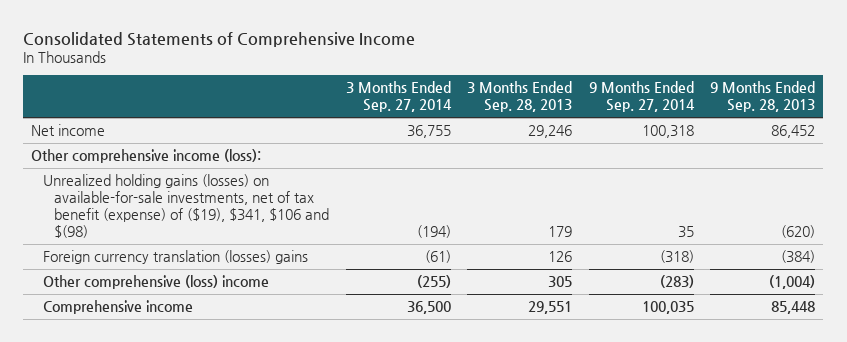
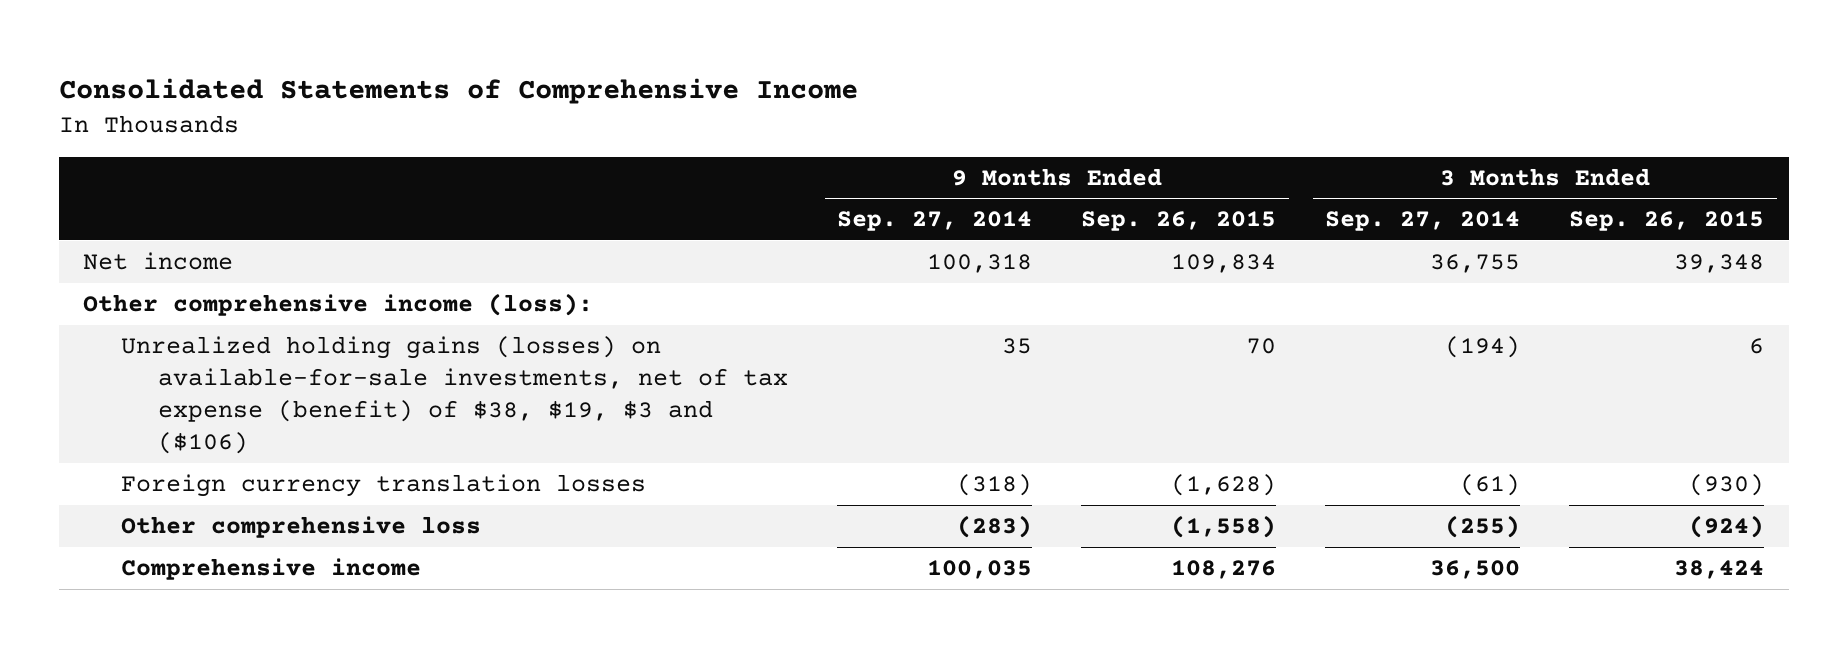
- | 3 Months Ended Sep. 27, 2014 | 3 Months Ended Sep. 28, 2013 | 9 Months Ended Sep. 27, 2014 | 9 Months Ended Sep. 28, 2013
+ | 9 Months Ended Sep. 27, 2014 | 9 Months Ended Sep. 26, 2015 | 3 Months Ended Sep. 27, 2014 | 3 Months Ended Sep. 26, 2015
- Unrealized holding gains (losses) on available-for-sale investments, net of tax benefit (expense) of ($19), $341, $106 and $(98) | (194) | 179 | 35 | (620)
- Foreign currency translation (losses) gains | (61) | 126 | (318) | (384)
- Other comprehensive (loss) income | (255) | 305 | (283) | (1,004)
+ Unrealized holding gains (losses) on available-for-sale investments, net of tax expense (benefit) of $38, $19, $3 and ($106) | 35 | 70 | (194) | 6
+ Foreign currency translation losses | (318) | (1,628) | (61) | (930)
+ Other comprehensive loss | (283) | (1,558) | (255) | (924)

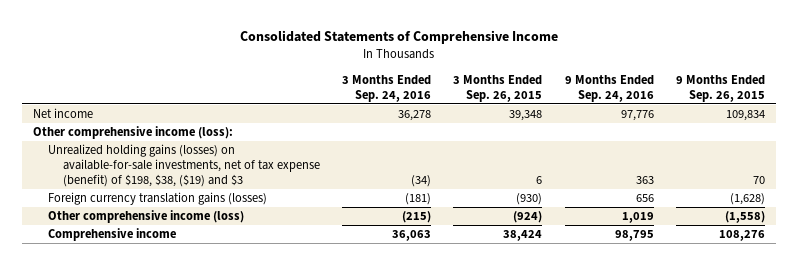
- | 9 Months Ended Sep. 27, 2014 | 9 Months Ended Sep. 26, 2015 | 3 Months Ended Sep. 27, 2014 | 3 Months Ended Sep. 26, 2015
+ | 3 Months Ended Sep. 24, 2016 | 3 Months Ended Sep. 26, 2015 | 9 Months Ended Sep. 24, 2016 | 9 Months Ended Sep. 26, 2015
- Unrealized holding gains (losses) on available-for-sale investments, net of tax expense (benefit) of $38, $19, $3 and ($106) | 35 | 70 | (194) | 6
- Foreign currency translation losses | (318) | (1,628) | (61) | (930)
- Other comprehensive loss | (283) | (1,558) | (255) | (924)
+ Unrealized holding gains (losses) on available-for-sale investments, net of tax expense (benefit) of $198, $38, ($19) and $3 | (34) | 6 | 363 | 70
+ Foreign currency translation gains (losses) | (181) | (930) | 656 | (1,628)
+ Other comprehensive income (loss) | (215) | (924) | 1,019 | (1,558)

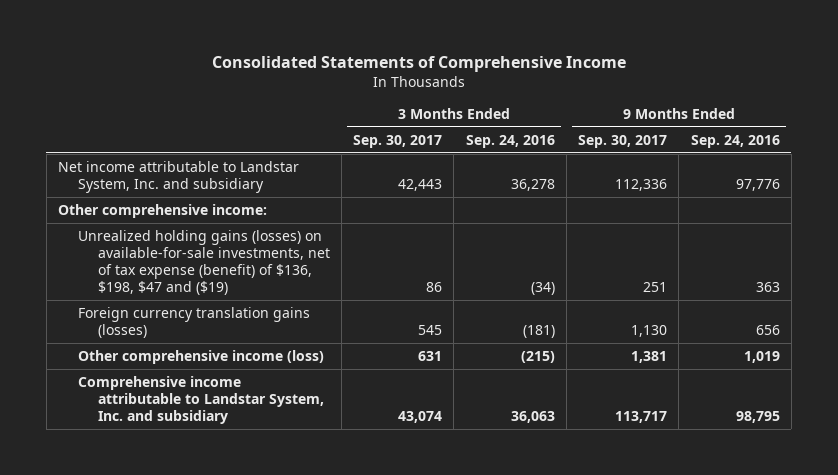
- | 3 Months Ended Sep. 24, 2016 | 3 Months Ended Sep. 26, 2015 | 9 Months Ended Sep. 24, 2016 | 9 Months Ended Sep. 26, 2015
+ | 3 Months Ended Sep. 30, 2017 | 3 Months Ended Sep. 24, 2016 | 9 Months Ended Sep. 30, 2017 | 9 Months Ended Sep. 24, 2016
- Net income | 36,278 | 39,348 | 97,776 | 109,834
- Other comprehensive income (loss):
- Unrealized holding gains (losses) on available-for-sale investments, net of tax expense (benefit) of $198, $38, ($19) and $3 | (34) | 6 | 363 | 70
+ Net income attributable to Landstar System, Inc. and subsidiary | 42,443 | 36,278 | 112,336 | 97,776
+ Other comprehensive income:
+ Unrealized holding gains (losses) on available-for-sale investments, net of tax expense (benefit) of $136, $198, $47 and ($19) | 86 | (34) | 251 | 363
- Comprehensive income | 36,063 | 38,424 | 98,795 | 108,276
+ Comprehensive income attributable to Landstar System, Inc. and subsidiary | 43,074 | 36,063 | 113,717 | 98,795

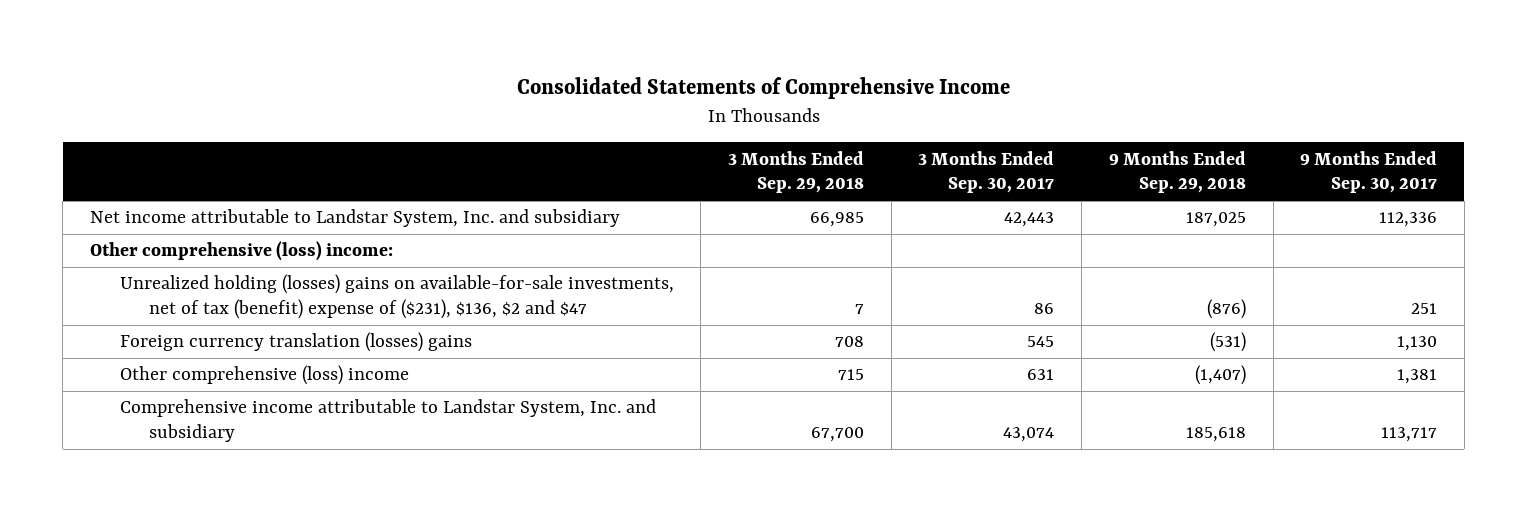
- | 3 Months Ended Sep. 30, 2017 | 3 Months Ended Sep. 24, 2016 | 9 Months Ended Sep. 30, 2017 | 9 Months Ended Sep. 24, 2016
+ | 3 Months Ended Sep. 29, 2018 | 3 Months Ended Sep. 30, 2017 | 9 Months Ended Sep. 29, 2018 | 9 Months Ended Sep. 30, 2017
- Other comprehensive income:
- Unrealized holding gains (losses) on available-for-sale investments, net of tax expense (benefit) of $136, $198, $47 and ($19) | 86 | (34) | 251 | 363
- Foreign currency translation gains (losses) | 545 | (181) | 1,130 | 656
- Other comprehensive income (loss) | 631 | (215) | 1,381 | 1,019
+ Other comprehensive (loss) income:
+ Unrealized holding (losses) gains on available-for-sale investments, net of tax (benefit) expense of ($231), $136, $2 and $47 | 7 | 86 | (876) | 251
+ Foreign currency translation (losses) gains | 708 | 545 | (531) | 1,130
+ Other comprehensive (loss) income | 715 | 631 | (1,407) | 1,381

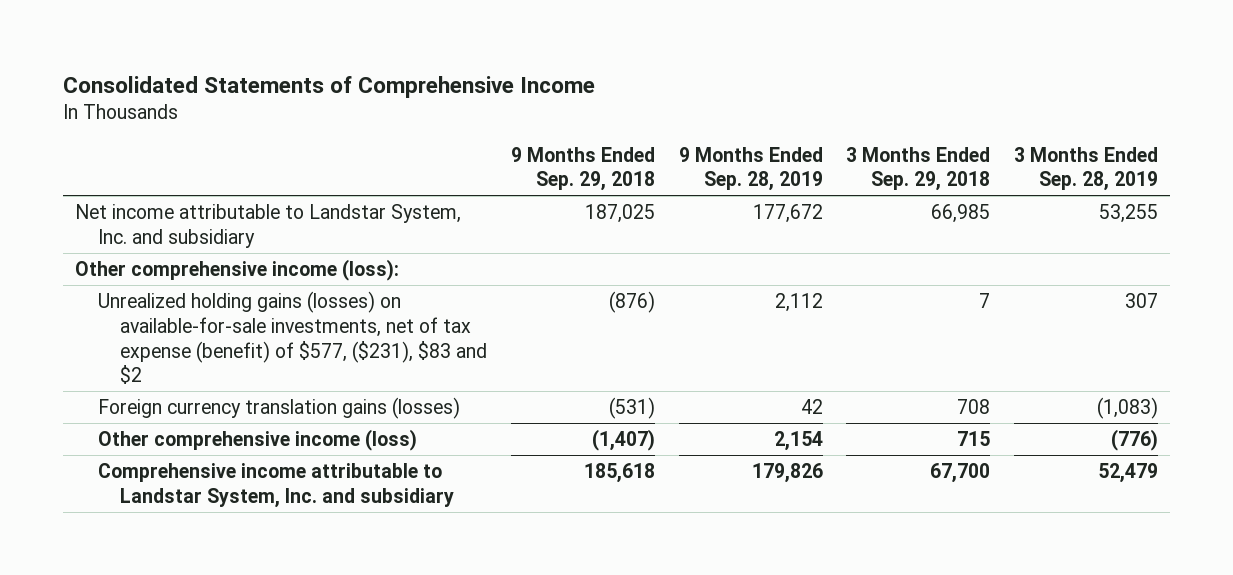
- | 3 Months Ended Sep. 29, 2018 | 3 Months Ended Sep. 30, 2017 | 9 Months Ended Sep. 29, 2018 | 9 Months Ended Sep. 30, 2017
+ | 9 Months Ended Sep. 29, 2018 | 9 Months Ended Sep. 28, 2019 | 3 Months Ended Sep. 29, 2018 | 3 Months Ended Sep. 28, 2019
- Other comprehensive (loss) income:
- Unrealized holding (losses) gains on available-for-sale investments, net of tax (benefit) expense of ($231), $136, $2 and $47 | 7 | 86 | (876) | 251
- Foreign currency translation (losses) gains | 708 | 545 | (531) | 1,130
- Other comprehensive (loss) income | 715 | 631 | (1,407) | 1,381
+ Other comprehensive income (loss):
+ Unrealized holding gains (losses) on available-for-sale investments, net of tax expense (benefit) of $577, ($231), $83 and $2 | (876) | 2,112 | 7 | 307
+ Foreign currency translation gains (losses) | (531) | 42 | 708 | (1,083)
+ Other comprehensive income (loss) | (1,407) | 2,154 | 715 | (776)

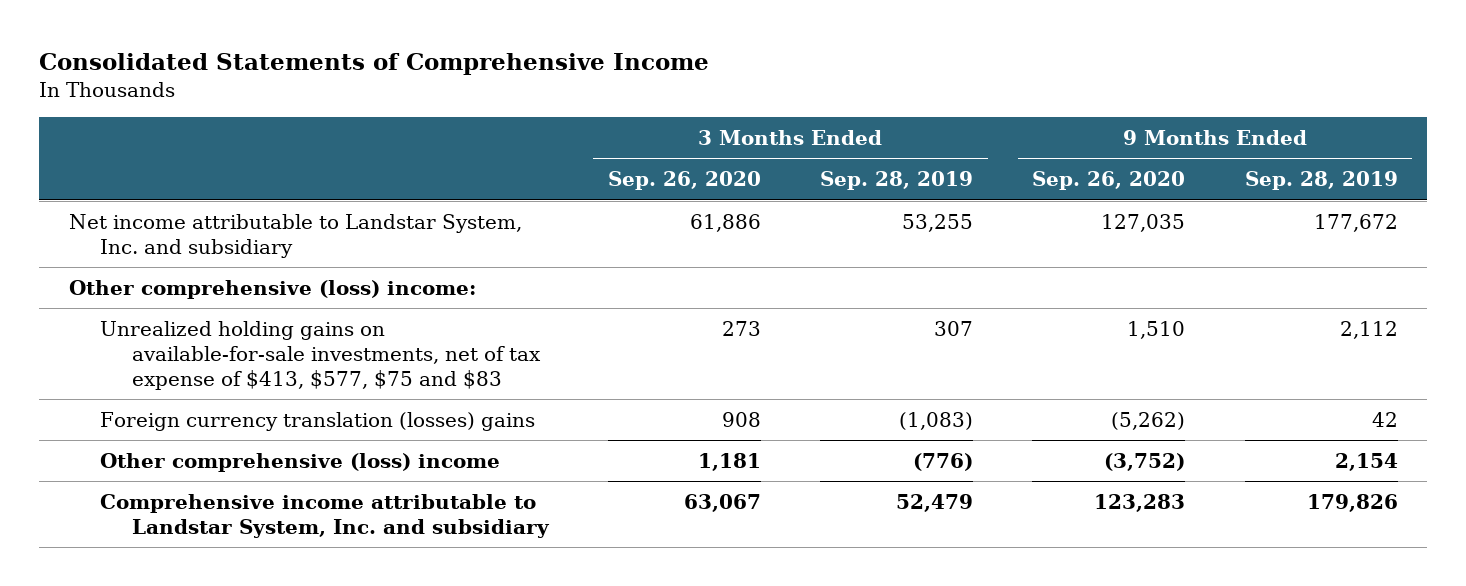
- | 9 Months Ended Sep. 29, 2018 | 9 Months Ended Sep. 28, 2019 | 3 Months Ended Sep. 29, 2018 | 3 Months Ended Sep. 28, 2019
+ | 3 Months Ended Sep. 26, 2020 | 3 Months Ended Sep. 28, 2019 | 9 Months Ended Sep. 26, 2020 | 9 Months Ended Sep. 28, 2019
- Other comprehensive income (loss):
- Unrealized holding gains (losses) on available-for-sale investments, net of tax expense (benefit) of $577, ($231), $83 and $2 | (876) | 2,112 | 7 | 307
- Foreign currency translation gains (losses) | (531) | 42 | 708 | (1,083)
- Other comprehensive income (loss) | (1,407) | 2,154 | 715 | (776)
+ Other comprehensive (loss) income:
+ Unrealized holding gains on available-for-sale investments, net of tax expense of $413, $577, $75 and $83 | 273 | 307 | 1,510 | 2,112
+ Foreign currency translation (losses) gains | 908 | (1,083) | (5,262) | 42
+ Other comprehensive (loss) income | 1,181 | (776) | (3,752) | 2,154

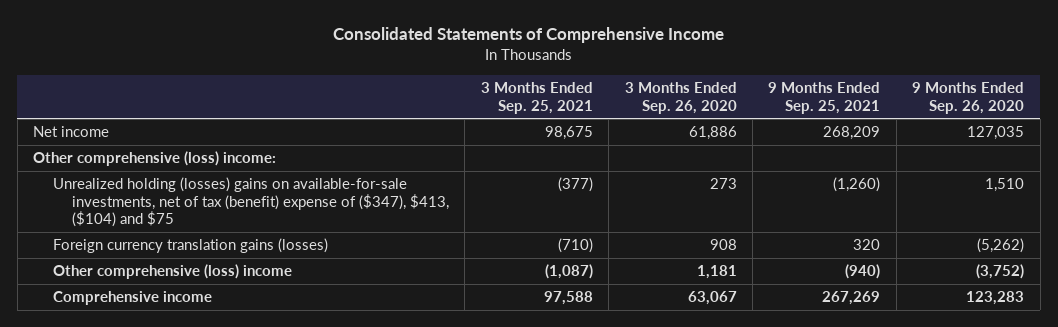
- | 3 Months Ended Sep. 26, 2020 | 3 Months Ended Sep. 28, 2019 | 9 Months Ended Sep. 26, 2020 | 9 Months Ended Sep. 28, 2019
+ | 3 Months Ended Sep. 25, 2021 | 3 Months Ended Sep. 26, 2020 | 9 Months Ended Sep. 25, 2021 | 9 Months Ended Sep. 26, 2020
- Net income attributable to Landstar System, Inc. and subsidiary | 61,886 | 53,255 | 127,035 | 177,672
+ Net income | 98,675 | 61,886 | 268,209 | 127,035
- Unrealized holding gains on available-for-sale investments, net of tax expense of $413, $577, $75 and $83 | 273 | 307 | 1,510 | 2,112
- Foreign currency translation (losses) gains | 908 | (1,083) | (5,262) | 42
+ Unrealized holding (losses) gains on available-for-sale investments, net of tax (benefit) expense of ($347), $413, ($104) and $75 | (377) | 273 | (1,260) | 1,510
+ Foreign currency translation gains (losses) | (710) | 908 | 320 | (5,262)
- Comprehensive income attributable to Landstar System, Inc. and subsidiary | 63,067 | 52,479 | 123,283 | 179,826
+ Comprehensive income | 97,588 | 63,067 | 267,269 | 123,283

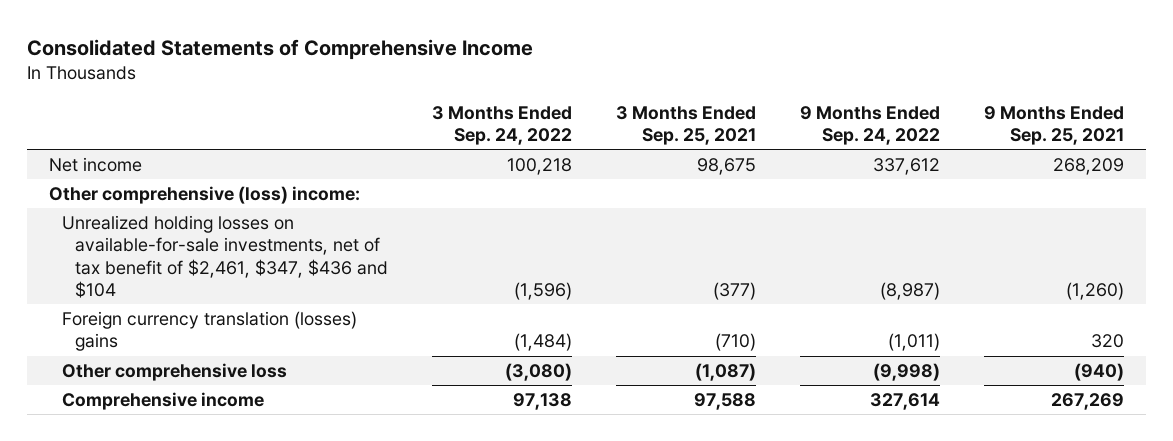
- | 3 Months Ended Sep. 25, 2021 | 3 Months Ended Sep. 26, 2020 | 9 Months Ended Sep. 25, 2021 | 9 Months Ended Sep. 26, 2020
+ | 3 Months Ended Sep. 24, 2022 | 3 Months Ended Sep. 25, 2021 | 9 Months Ended Sep. 24, 2022 | 9 Months Ended Sep. 25, 2021
- Unrealized holding (losses) gains on available-for-sale investments, net of tax (benefit) expense of ($347), $413, ($104) and $75 | (377) | 273 | (1,260) | 1,510
- Foreign currency translation gains (losses) | (710) | 908 | 320 | (5,262)
- Other comprehensive (loss) income | (1,087) | 1,181 | (940) | (3,752)
+ Unrealized holding losses on available-for-sale investments, net of tax benefit of $2,461, $347, $436 and $104 | (1,596) | (377) | (8,987) | (1,260)
+ Foreign currency translation (losses) gains | (1,484) | (710) | (1,011) | 320
+ Other comprehensive loss | (3,080) | (1,087) | (9,998) | (940)

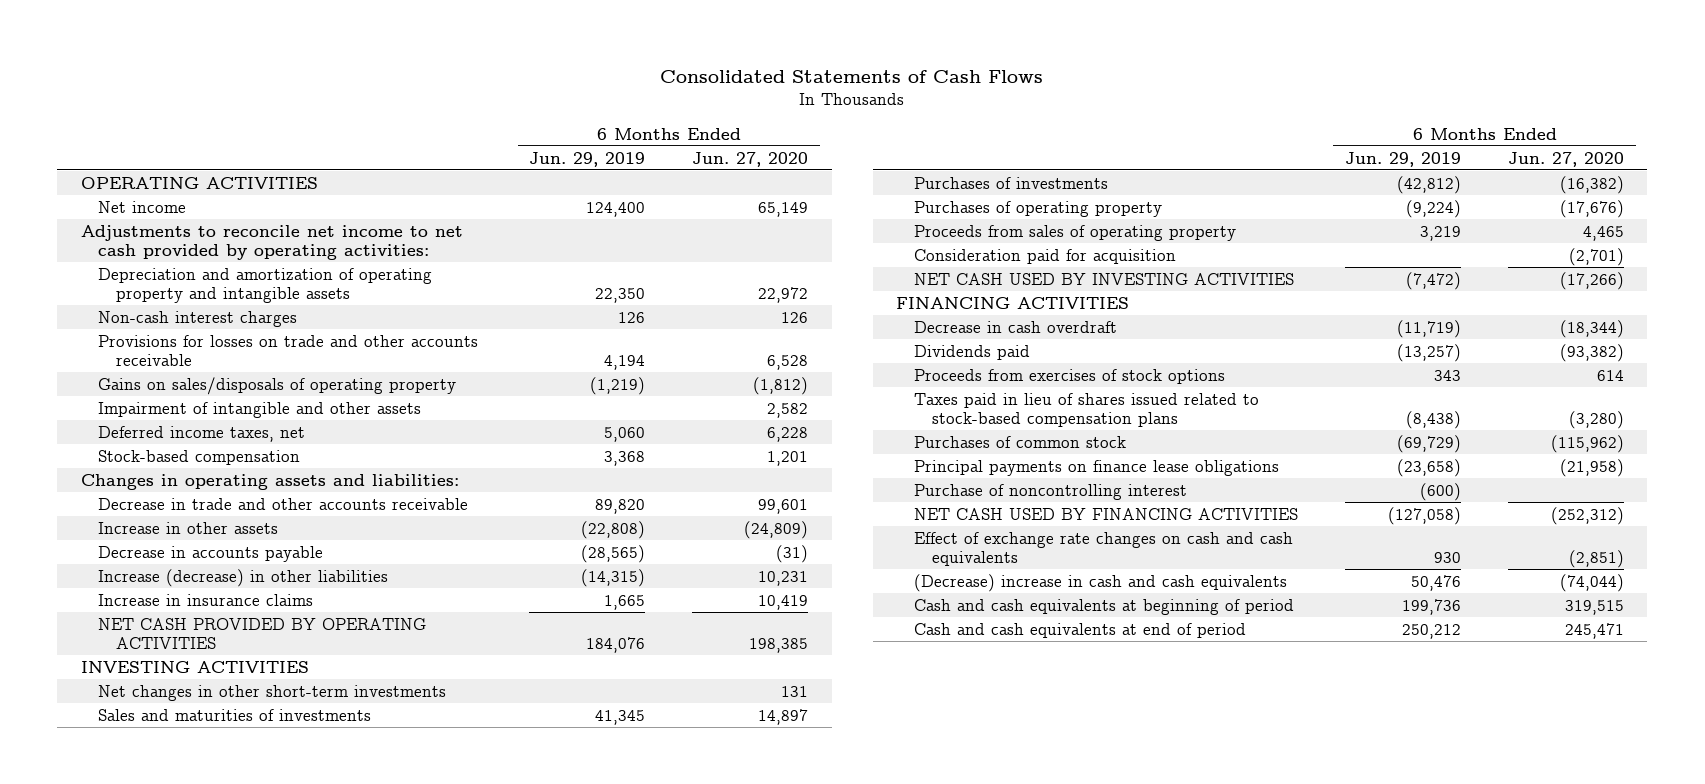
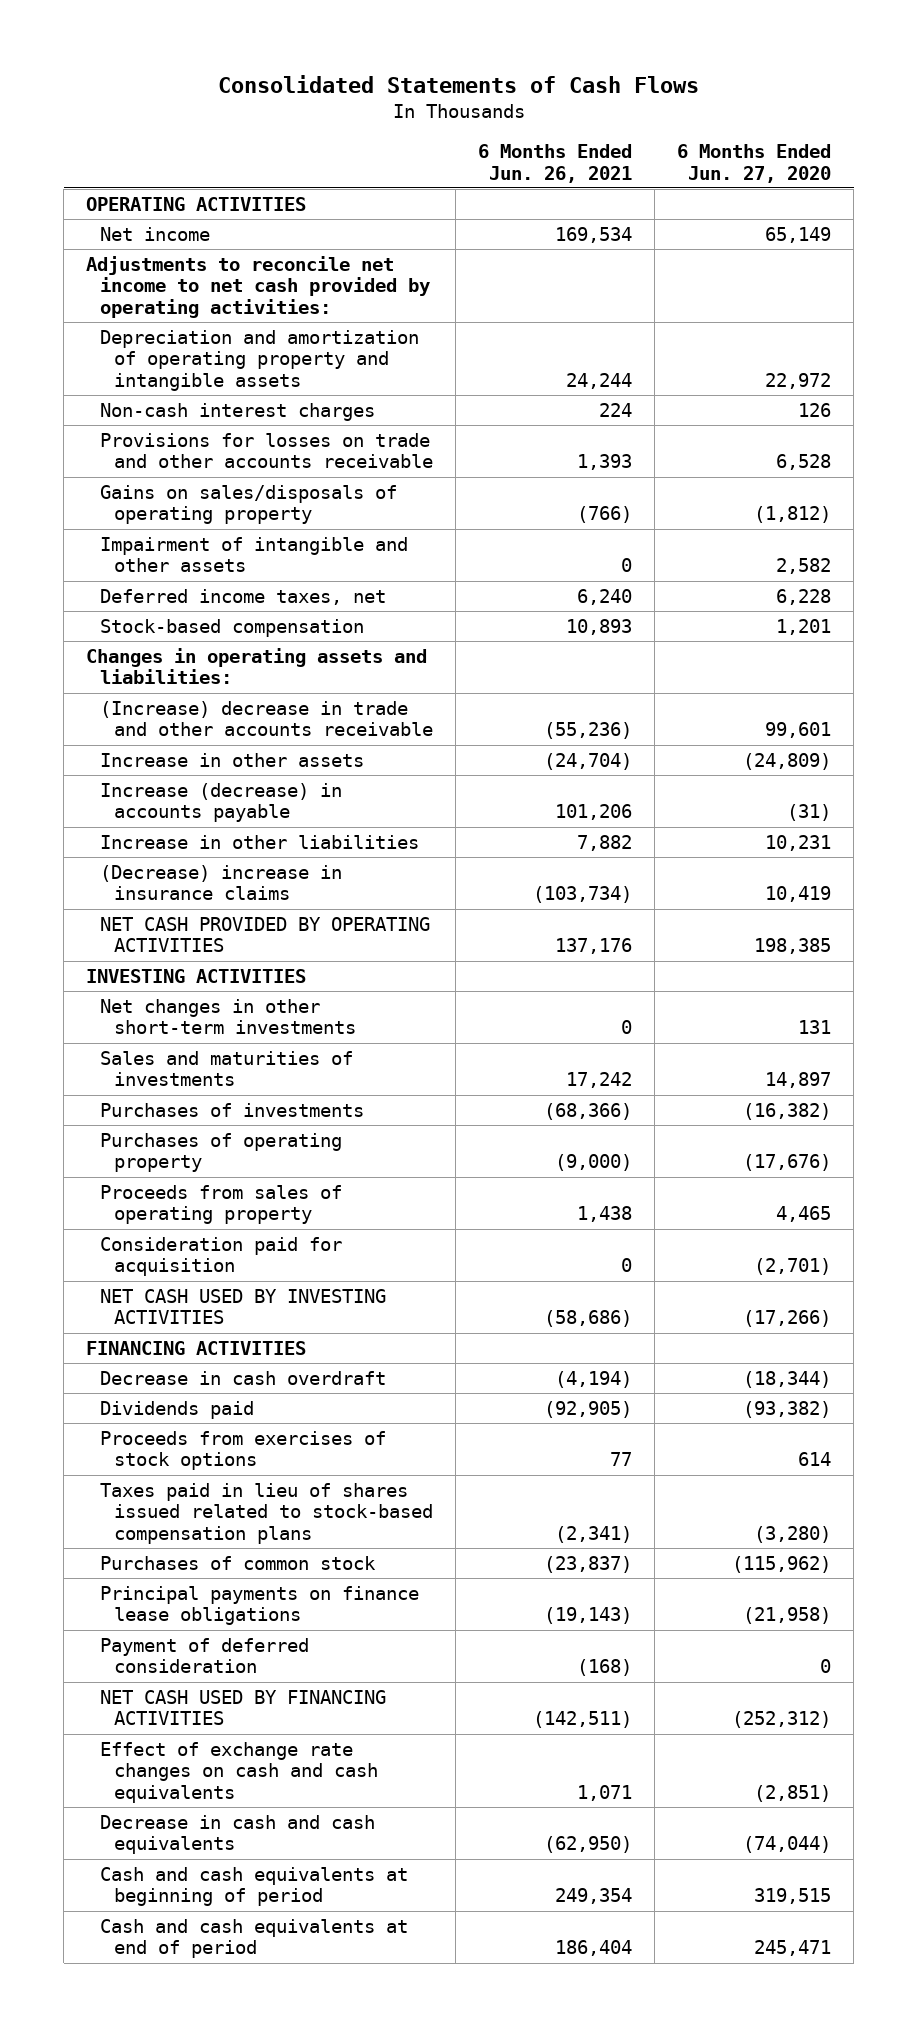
- | 6 Months Ended Jun. 29, 2019 | 6 Months Ended Jun. 27, 2020
+ | 6 Months Ended Jun. 26, 2021 | 6 Months Ended Jun. 27, 2020
- Decrease in trade and other accounts receivable | 89,820 | 99,601
+ (Increase) decrease in trade and other accounts receivable | (55,236) | 99,601
- Decrease in accounts payable | (28,565) | (31)
- Increase (decrease) in other liabilities | (14,315) | 10,231
- Increase in insurance claims | 1,665 | 10,419
+ Increase (decrease) in accounts payable | 101,206 | (31)
+ Increase in other liabilities | 7,882 | 10,231
+ (Decrease) increase in insurance claims | (103,734) | 10,419
- Purchase of noncontrolling interest | (600) |
+ Payment of deferred consideration | (168) | 0
- (Decrease) increase in cash and cash equivalents | 50,476 | (74,044)
+ Decrease in cash and cash equivalents | (62,950) | (74,044)

